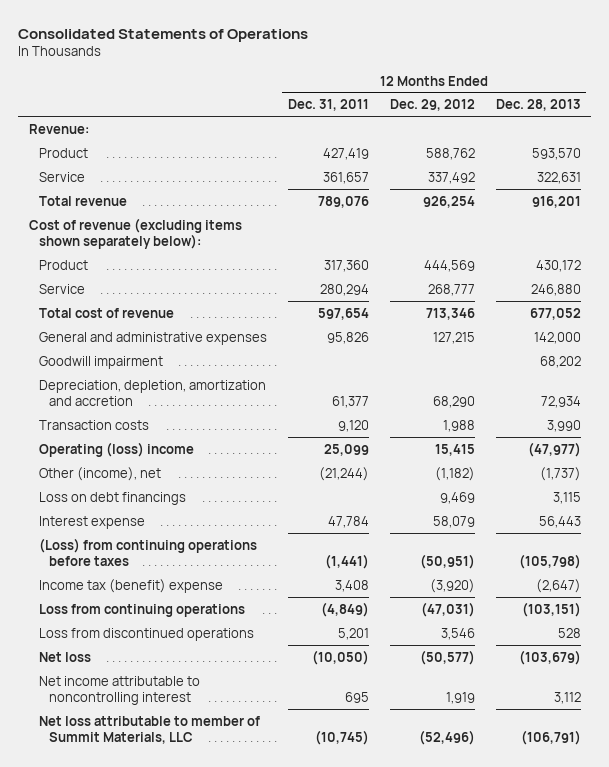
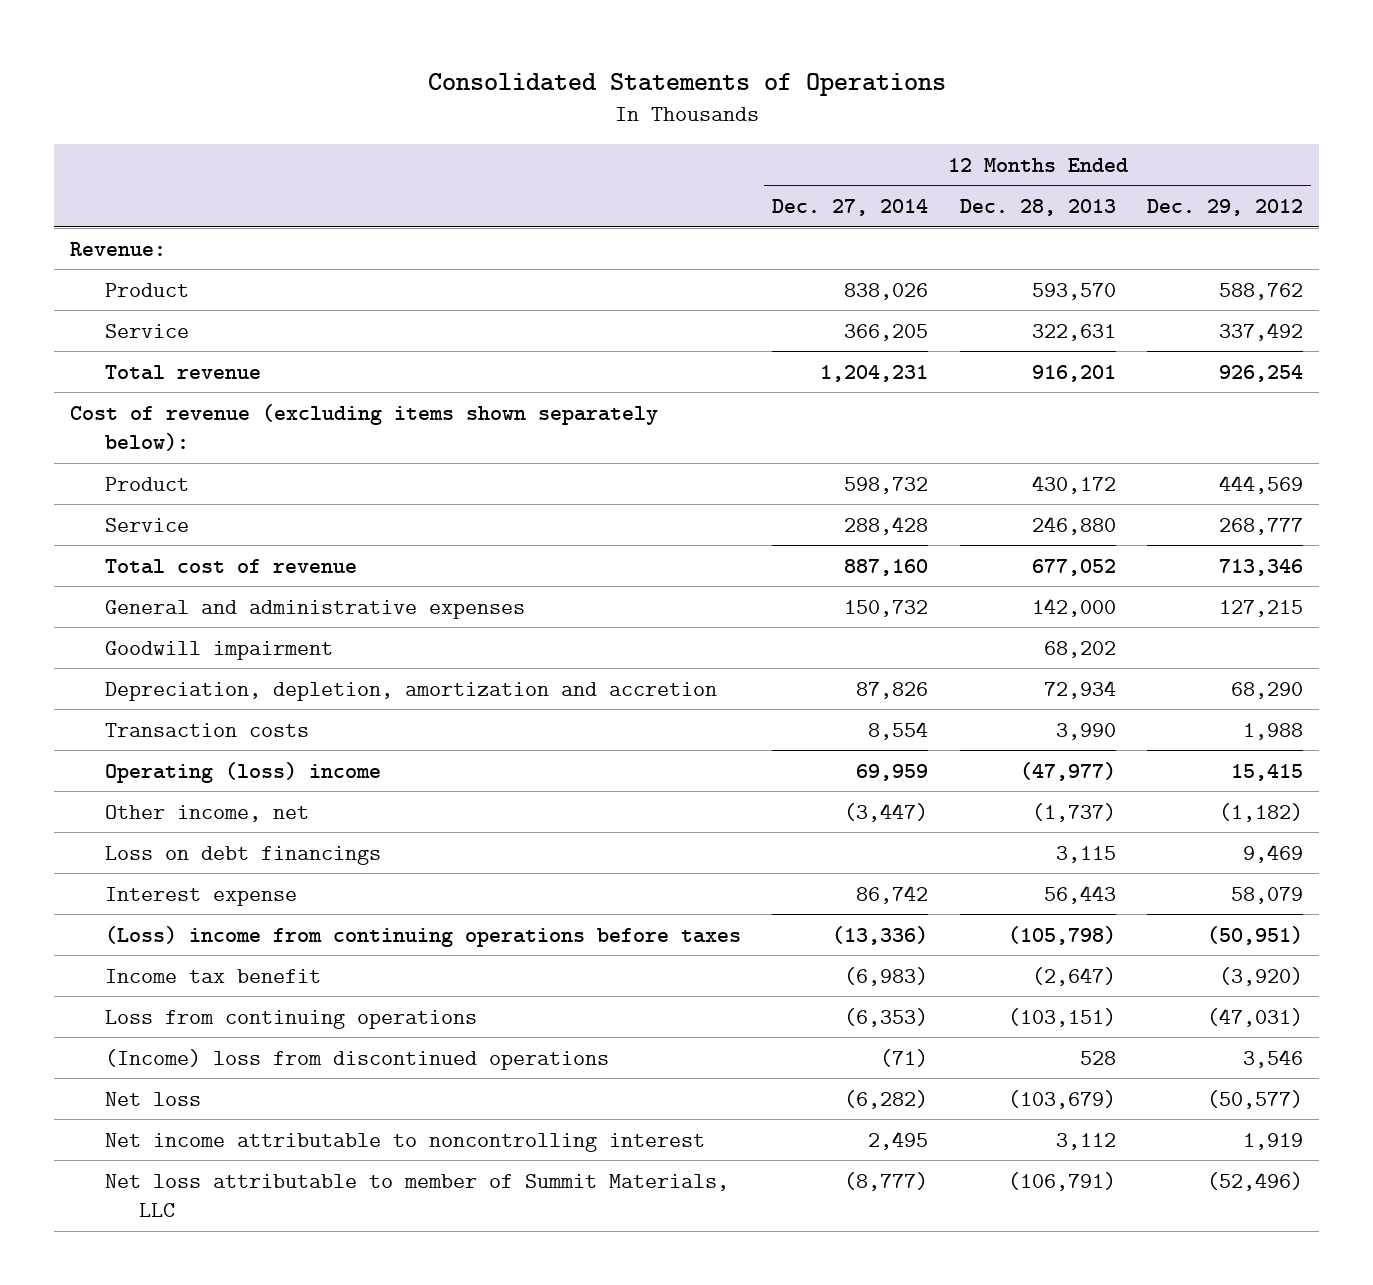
- | 12 Months Ended Dec. 31, 2011 | 12 Months Ended Dec. 29, 2012 | 12 Months Ended Dec. 28, 2013
+ | 12 Months Ended Dec. 27, 2014 | 12 Months Ended Dec. 28, 2013 | 12 Months Ended Dec. 29, 2012
- Other (income), net | (21,244) | (1,182) | (1,737)
+ Other income, net | (3,447) | (1,737) | (1,182)
- (Loss) from continuing operations before taxes | (1,441) | (50,951) | (105,798)
- Income tax (benefit) expense | 3,408 | (3,920) | (2,647)
+ (Loss) income from continuing operations before taxes | (13,336) | (105,798) | (50,951)
+ Income tax benefit | (6,983) | (2,647) | (3,920)
- Loss from discontinued operations | 5,201 | 3,546 | 528
+ (Income) loss from discontinued operations | (71) | 528 | 3,546

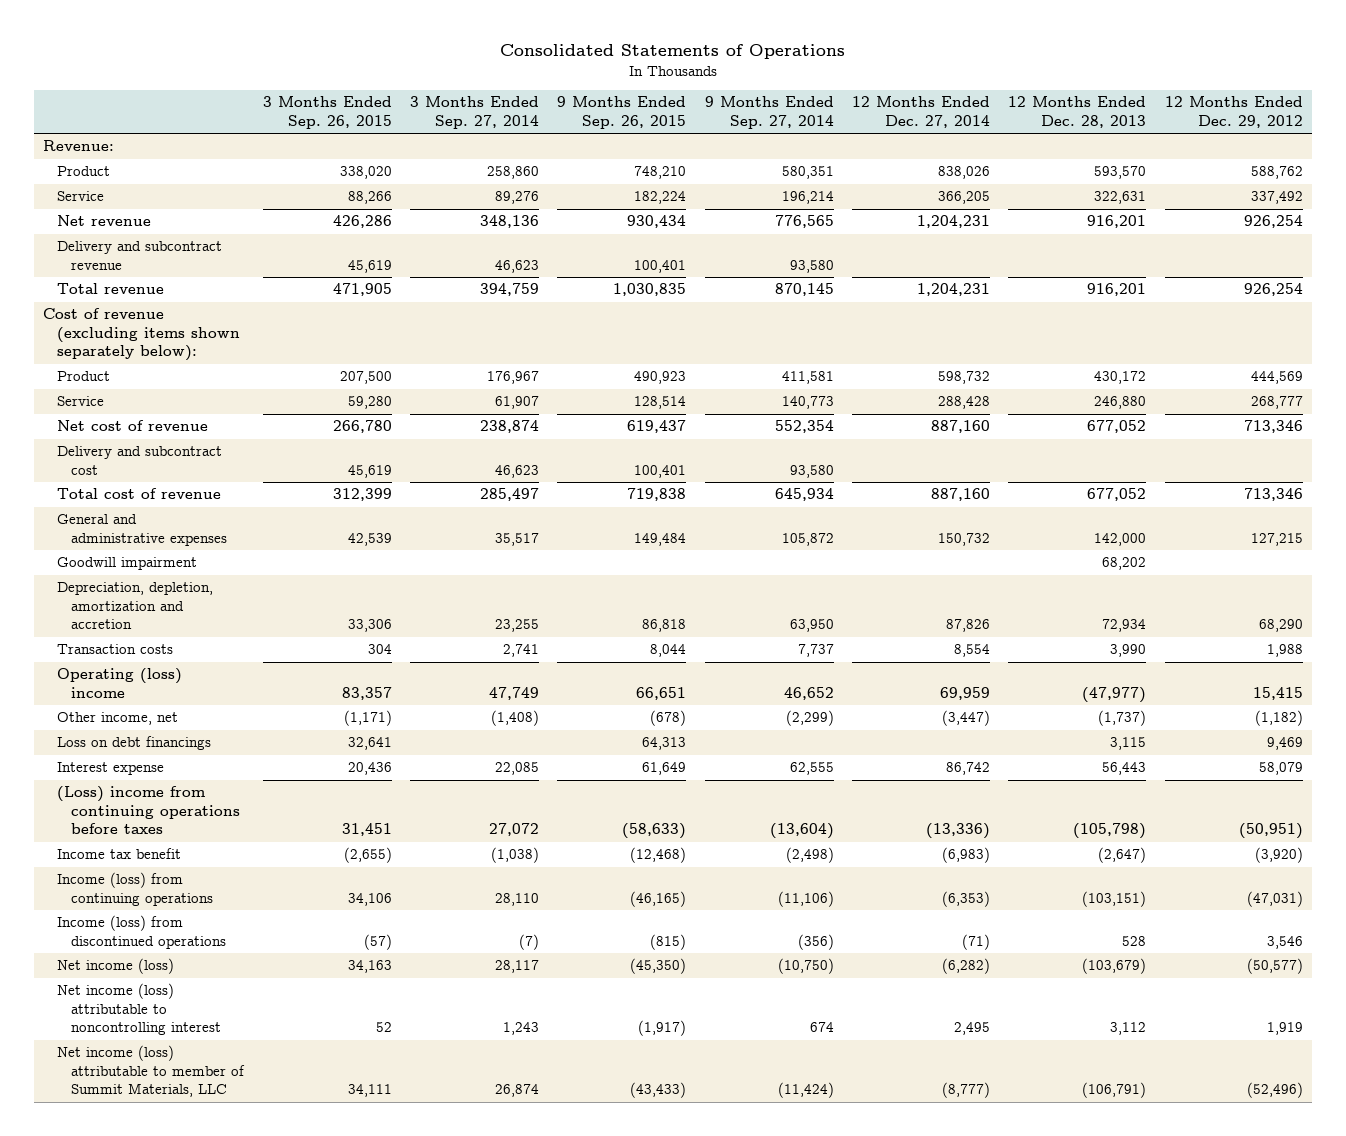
- | 12 Months Ended Dec. 27, 2014 | 12 Months Ended Dec. 28, 2013 | 12 Months Ended Dec. 29, 2012
+ | 3 Months Ended Sep. 26, 2015 | 3 Months Ended Sep. 27, 2014 | 9 Months Ended Sep. 26, 2015 | 9 Months Ended Sep. 27, 2014 | 12 Months Ended Dec. 27, 2014 | 12 Months Ended Dec. 28, 2013 | 12 Months Ended Dec. 29, 2012
+ Net revenue | 426,286 | 348,136 | 930,434 | 776,565 | 1,204,231 | 916,201 | 926,254
+ Delivery and subcontract revenue | 45,619 | 46,623 | 100,401 | 93,580 | | |
+ Net cost of revenue | 266,780 | 238,874 | 619,437 | 552,354 | 887,160 | 677,052 | 713,346
+ Delivery and subcontract cost | 45,619 | 46,623 | 100,401 | 93,580 | | |
- Loss from continuing operations | (6,353) | (103,151) | (47,031)
- (Income) loss from discontinued operations | (71) | 528 | 3,546
- Net loss | (6,282) | (103,679) | (50,577)
- Net income attributable to noncontrolling interest | 2,495 | 3,112 | 1,919
- Net loss attributable to member of Summit Materials, LLC | (8,777) | (106,791) | (52,496)
+ Income (loss) from continuing operations | 34,106 | 28,110 | (46,165) | (11,106) | (6,353) | (103,151) | (47,031)
+ Income (loss) from discontinued operations | (57) | (7) | (815) | (356) | (71) | 528 | 3,546
+ Net income (loss) | 34,163 | 28,117 | (45,350) | (10,750) | (6,282) | (103,679) | (50,577)
+ Net income (loss) attributable to noncontrolling interest | 52 | 1,243 | (1,917) | 674 | 2,495 | 3,112 | 1,919
+ Net income (loss) attributable to member of Summit Materials, LLC | 34,111 | 26,874 | (43,433) | (11,424) | (8,777) | (106,791) | (52,496)

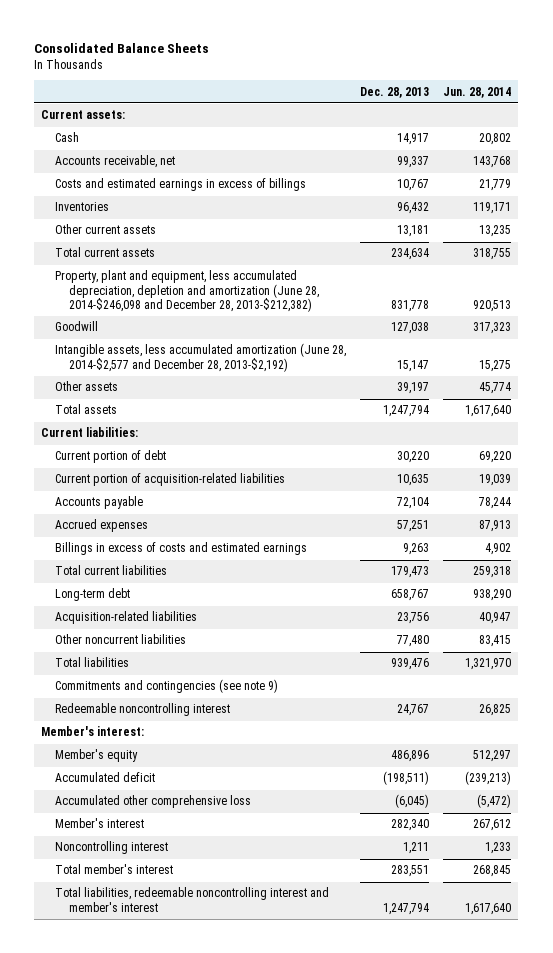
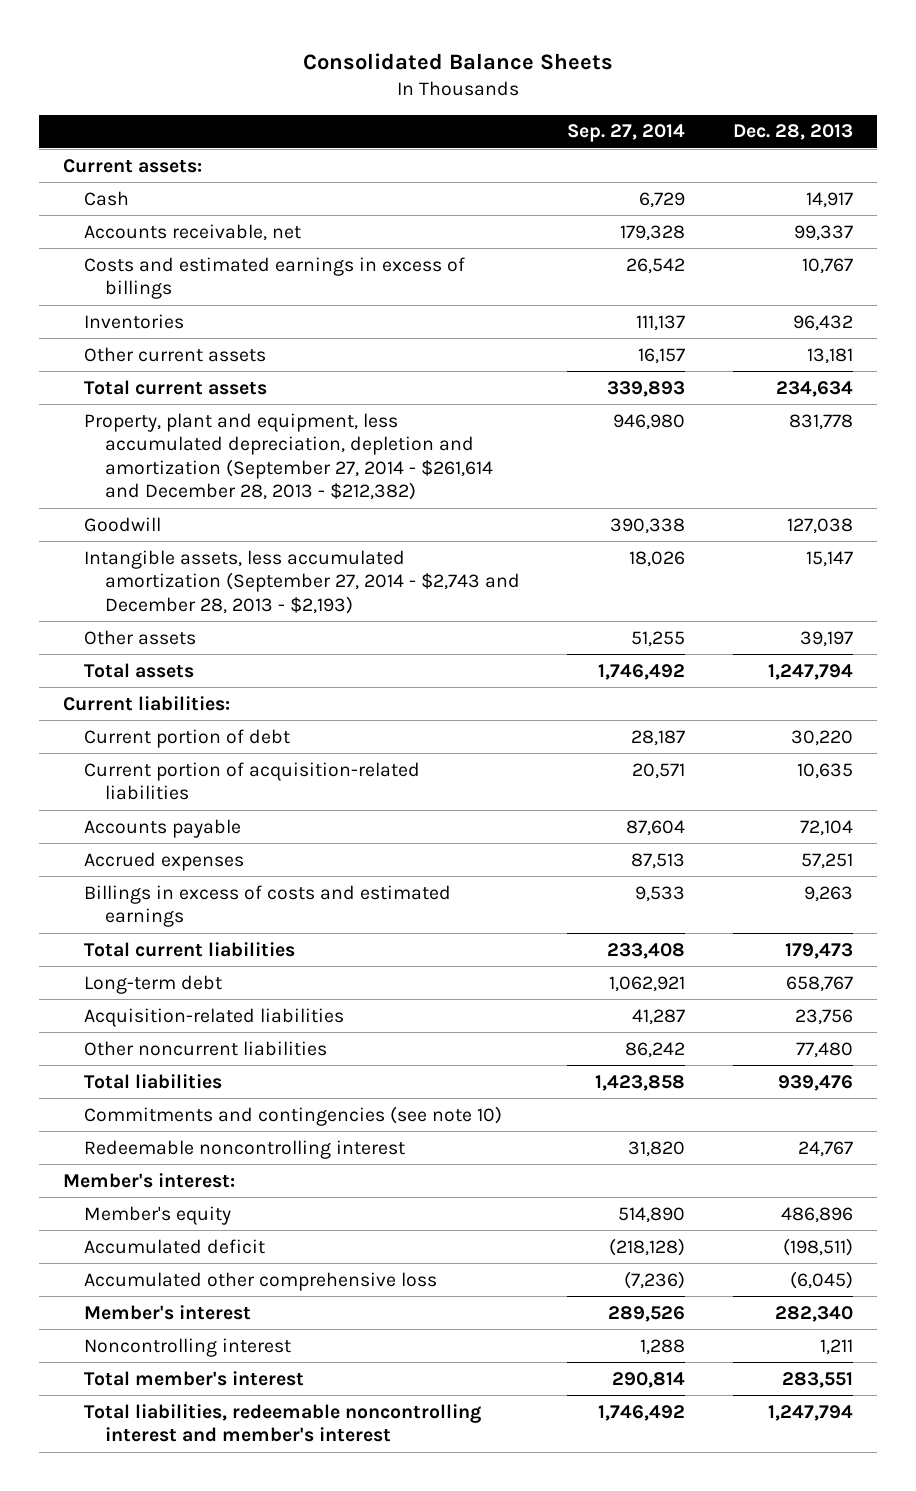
- | Dec. 28, 2013 | Jun. 28, 2014
+ | Sep. 27, 2014 | Dec. 28, 2013
- Property, plant and equipment, less accumulated depreciation, depletion and amortization (June 28, 2014-$246,098 and December 28, 2013-$212,382) | 831,778 | 920,513
+ Property, plant and equipment, less accumulated depreciation, depletion and amortization (September 27, 2014 - $261,614 and December 28, 2013 - $212,382) | 946,980 | 831,778
- Intangible assets, less accumulated amortization (June 28, 2014-$2,577 and December 28, 2013-$2,192) | 15,147 | 15,275
+ Intangible assets, less accumulated amortization (September 27, 2014 - $2,743 and December 28, 2013 - $2,193) | 18,026 | 15,147
- Commitments and contingencies (see note 9)
+ Commitments and contingencies (see note 10)

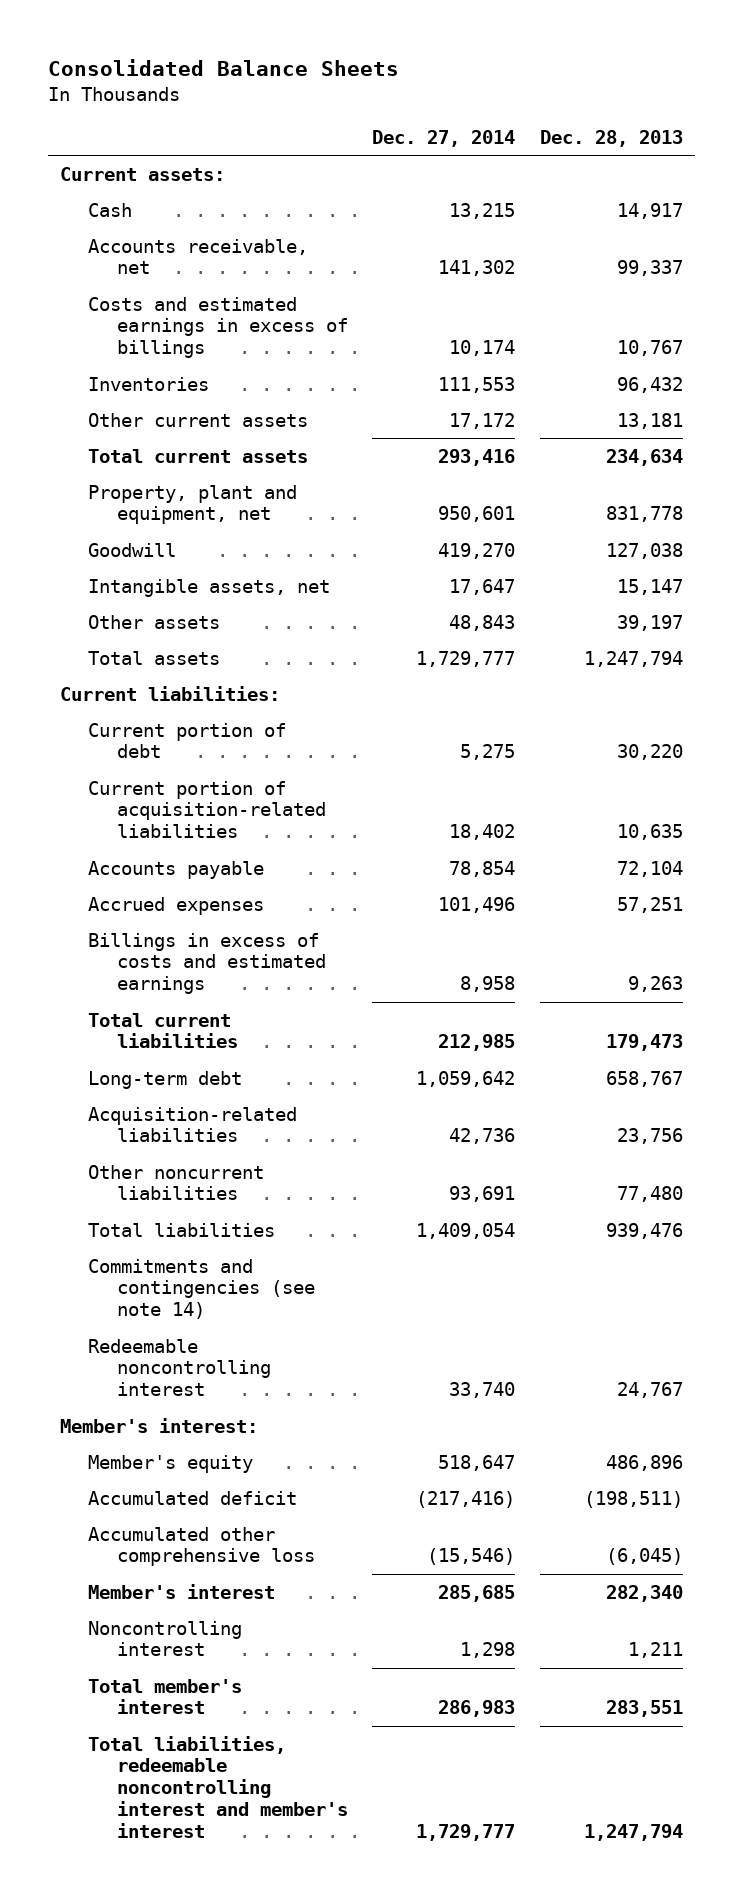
- | Sep. 27, 2014 | Dec. 28, 2013
+ | Dec. 27, 2014 | Dec. 28, 2013
- Property, plant and equipment, less accumulated depreciation, depletion and amortization (September 27, 2014 - $261,614 and December 28, 2013 - $212,382) | 946,980 | 831,778
+ Property, plant and equipment, net | 950,601 | 831,778
- Intangible assets, less accumulated amortization (September 27, 2014 - $2,743 and December 28, 2013 - $2,193) | 18,026 | 15,147
+ Intangible assets, net | 17,647 | 15,147
- Commitments and contingencies (see note 10)
+ Commitments and contingencies (see note 14)

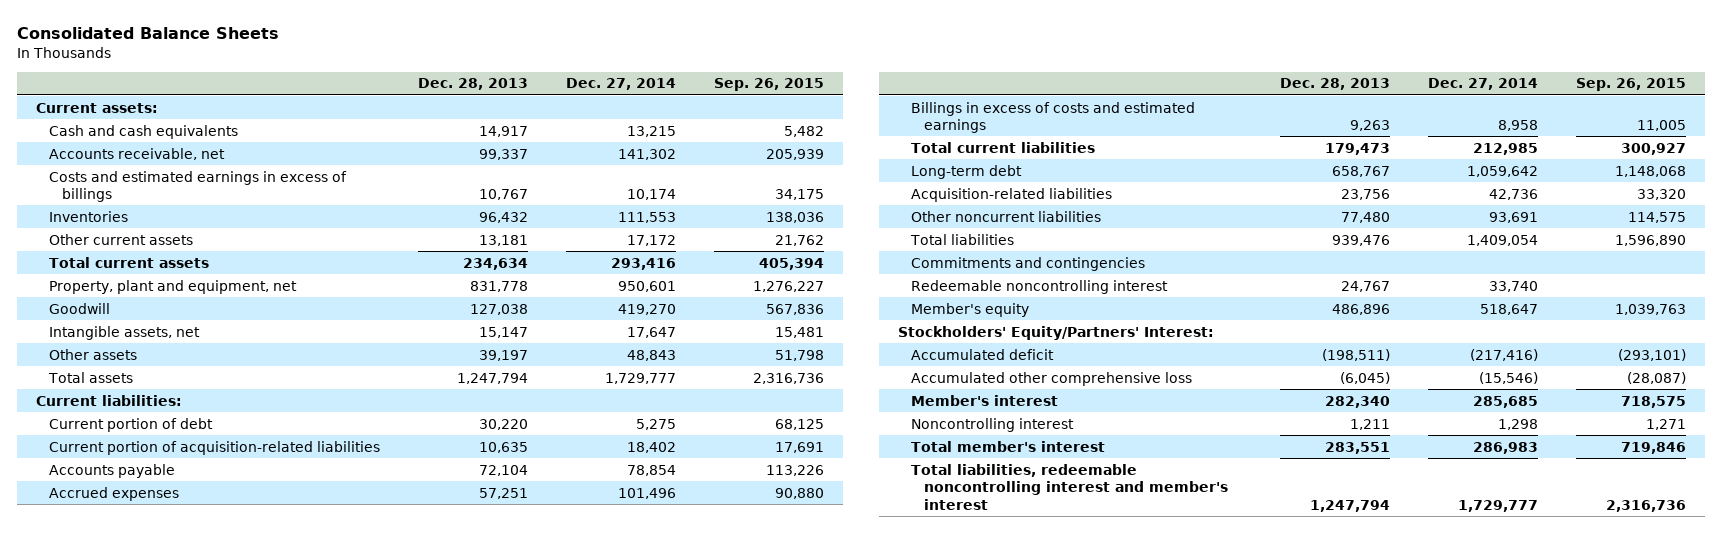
- | Dec. 27, 2014 | Dec. 28, 2013
+ | Dec. 28, 2013 | Dec. 27, 2014 | Sep. 26, 2015
- Cash | 13,215 | 14,917
+ Cash and cash equivalents | 14,917 | 13,215 | 5,482
- Commitments and contingencies (see note 14)
+ Commitments and contingencies
- Member's interest:
+ Stockholders' Equity/Partners' Interest:

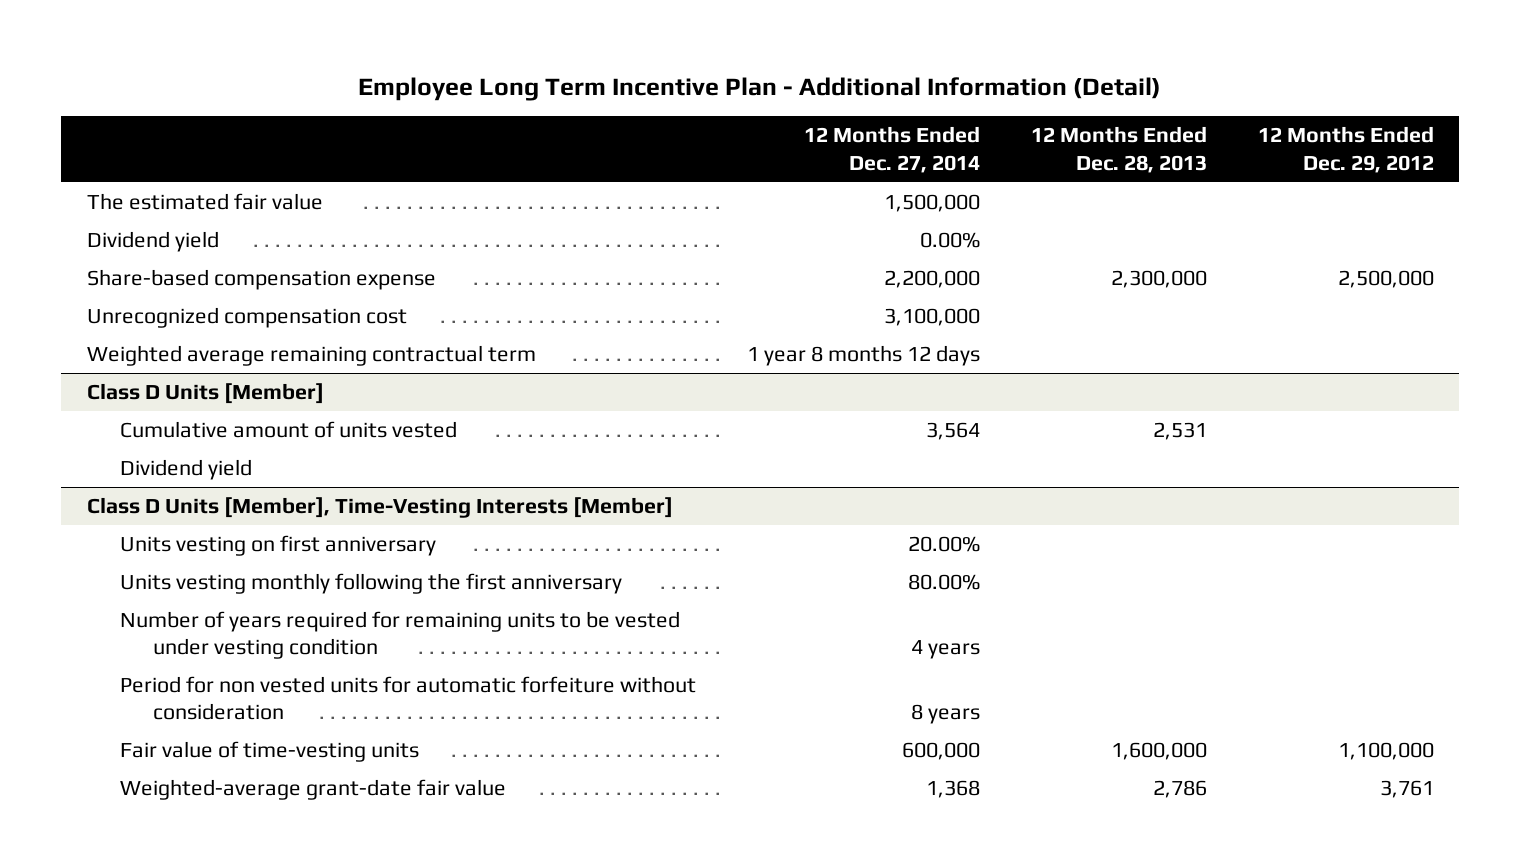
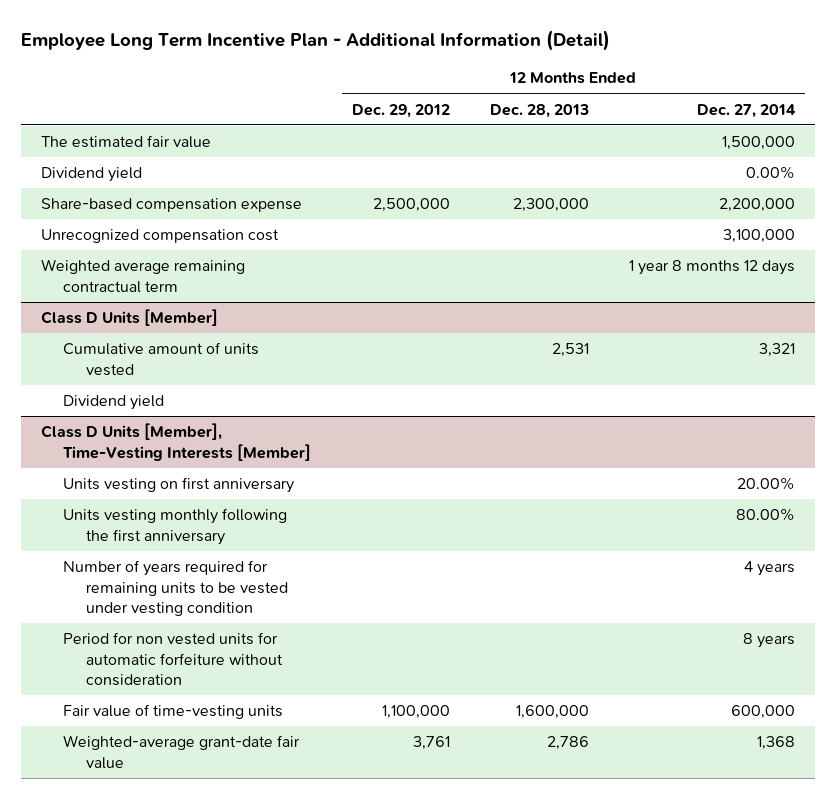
- | 12 Months Ended Dec. 27, 2014 | 12 Months Ended Dec. 28, 2013 | 12 Months Ended Dec. 29, 2012
+ | 12 Months Ended Dec. 29, 2012 | 12 Months Ended Dec. 28, 2013 | 12 Months Ended Dec. 27, 2014
@ Class D Units [Member]
- Cumulative amount of units vested | 3,564 | 2,531 |
+ Cumulative amount of units vested | | 2,531 | 3,321

